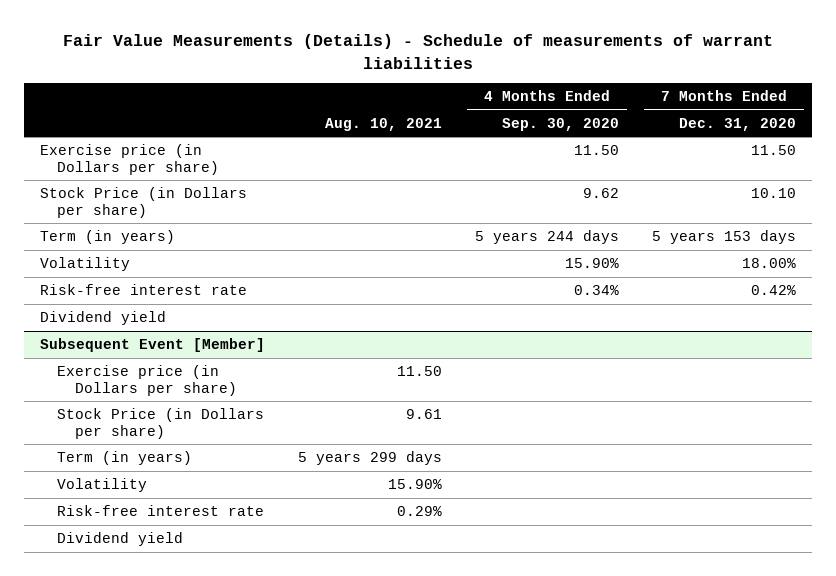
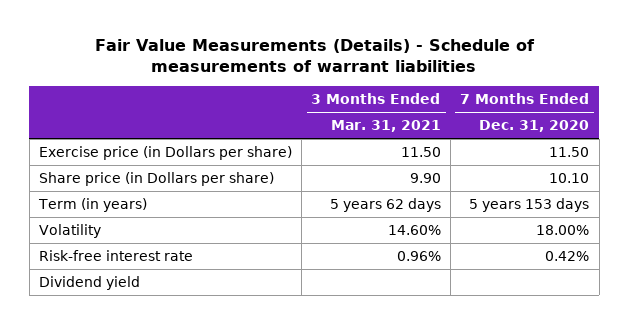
- | Aug. 10, 2021 | 4 Months Ended Sep. 30, 2020 | 7 Months Ended Dec. 31, 2020
+ | 3 Months Ended Mar. 31, 2021 | 7 Months Ended Dec. 31, 2020
- Stock Price (in Dollars per share) | | 9.62 | 10.10
+ Share price (in Dollars per share) | 9.90 | 10.10
- Subsequent Event [Member]
- Exercise price (in Dollars per share) | 11.50 | |
- Stock Price (in Dollars per share) | 9.61 | |
- Term (in years) | 5 years 299 days | |
- Volatility | 15.90% | |
- Risk-free interest rate | 0.29% | |
- Dividend yield

